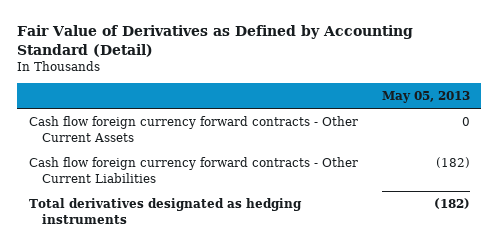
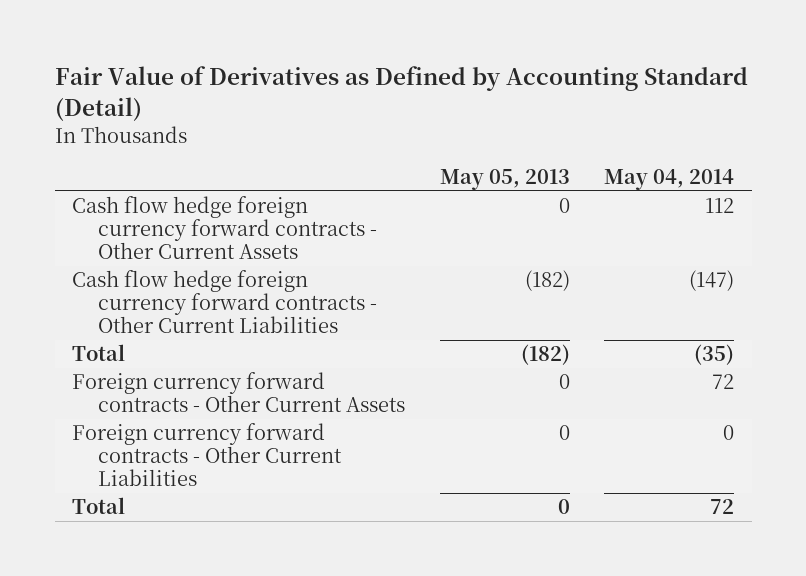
- | May 05, 2013
+ | May 05, 2013 | May 04, 2014
- Cash flow foreign currency forward contracts - Other Current Assets | 0
- Cash flow foreign currency forward contracts - Other Current Liabilities | (182)
- Total derivatives designated as hedging instruments | (182)
+ Cash flow hedge foreign currency forward contracts - Other Current Assets | 0 | 112
+ Cash flow hedge foreign currency forward contracts - Other Current Liabilities | (182) | (147)
+ Total | (182) | (35)
+ Foreign currency forward contracts - Other Current Assets | 0 | 72
+ Foreign currency forward contracts - Other Current Liabilities | 0 | 0
+ Total | 0 | 72

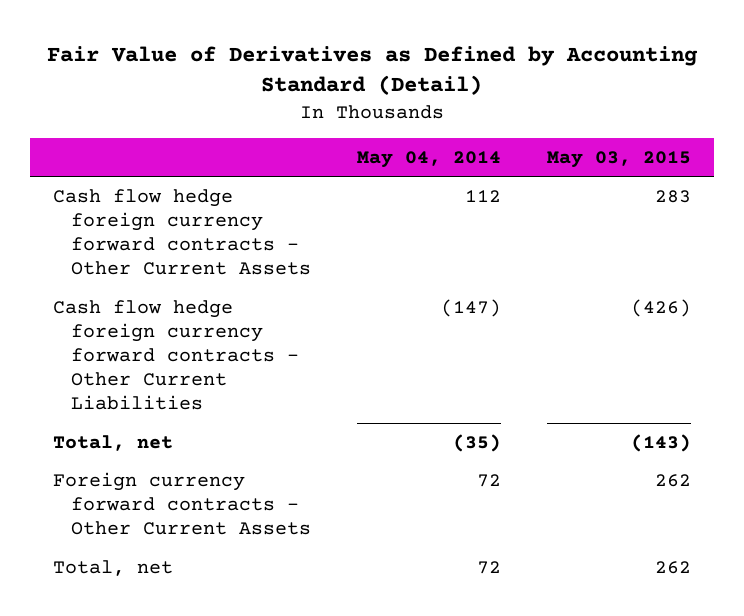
- | May 05, 2013 | May 04, 2014
+ | May 04, 2014 | May 03, 2015
- Total | (182) | (35)
+ Total, net | (35) | (143)
- Foreign currency forward contracts - Other Current Liabilities | 0 | 0
- Total | 0 | 72
+ Total, net | 72 | 262

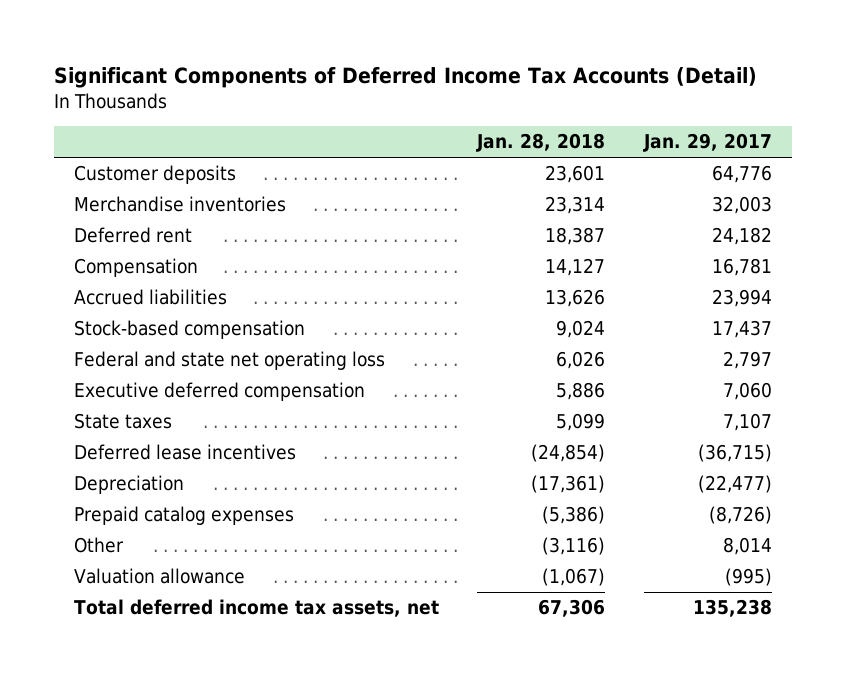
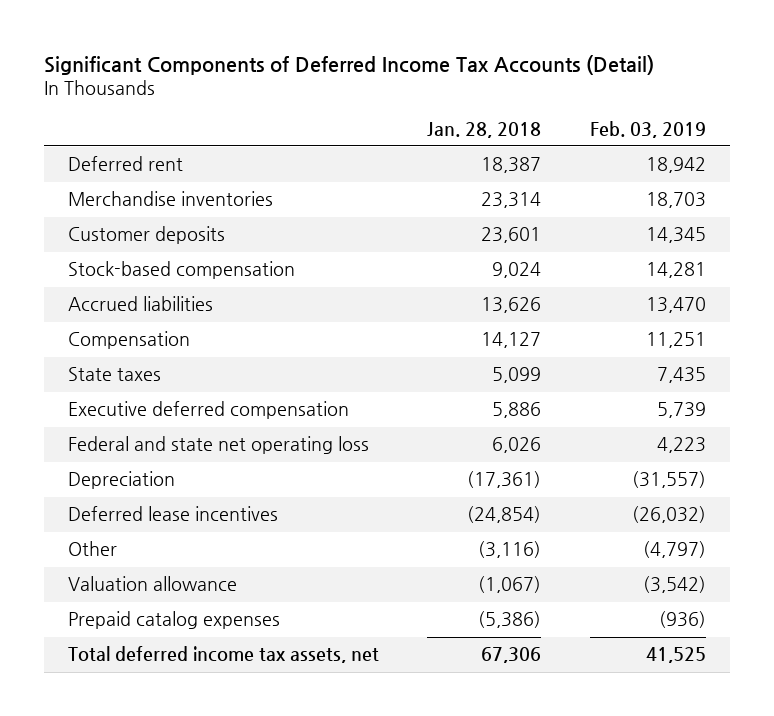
- | Jan. 28, 2018 | Jan. 29, 2017
+ | Jan. 28, 2018 | Feb. 03, 2019
moved down: Merchandise inventories | 23,314 | 18,703
moved down: Customer deposits | 23,601 | 14,345
moved down: Accrued liabilities | 13,626 | 13,470
moved down: Compensation | 14,127 | 11,251
moved down: Executive deferred compensation | 5,886 | 5,739
moved down: Federal and state net operating loss | 6,026 | 4,223
moved down: Deferred lease incentives | (24,854) | (26,032)
moved down: Prepaid catalog expenses | (5,386) | (936)

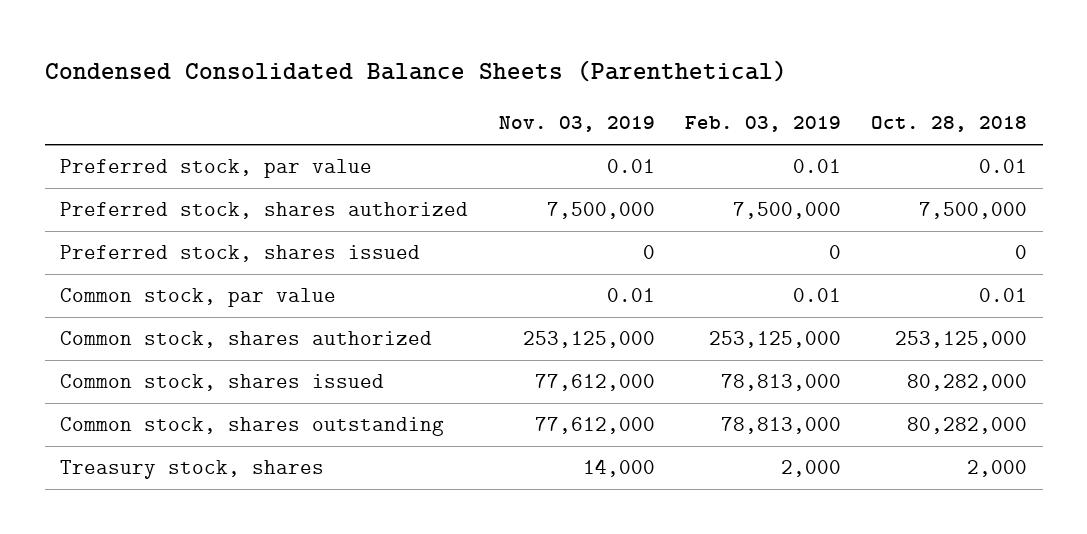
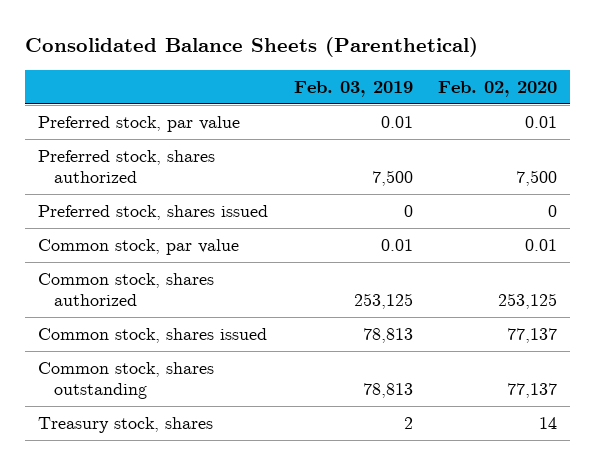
- Condensed Consolidated Balance Sheets (Parenthetical)
+ Consolidated Balance Sheets (Parenthetical)
- | Nov. 03, 2019 | Feb. 03, 2019 | Oct. 28, 2018
+ | Feb. 03, 2019 | Feb. 02, 2020
- Preferred stock, shares authorized | 7,500,000 | 7,500,000 | 7,500,000
+ Preferred stock, shares authorized | 7,500 | 7,500
- Common stock, shares authorized | 253,125,000 | 253,125,000 | 253,125,000
- Common stock, shares issued | 77,612,000 | 78,813,000 | 80,282,000
- Common stock, shares outstanding | 77,612,000 | 78,813,000 | 80,282,000
- Treasury stock, shares | 14,000 | 2,000 | 2,000
+ Common stock, shares authorized | 253,125 | 253,125
+ Common stock, shares issued | 78,813 | 77,137
+ Common stock, shares outstanding | 78,813 | 77,137
+ Treasury stock, shares | 2 | 14

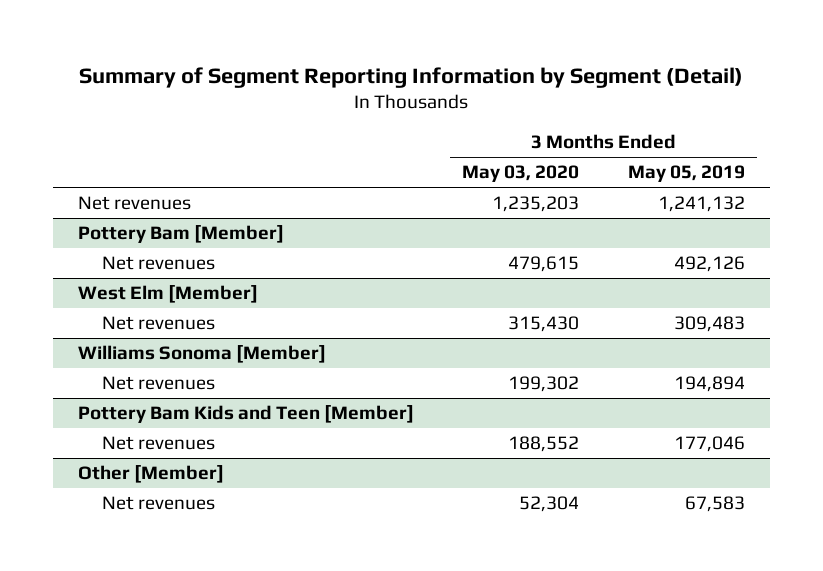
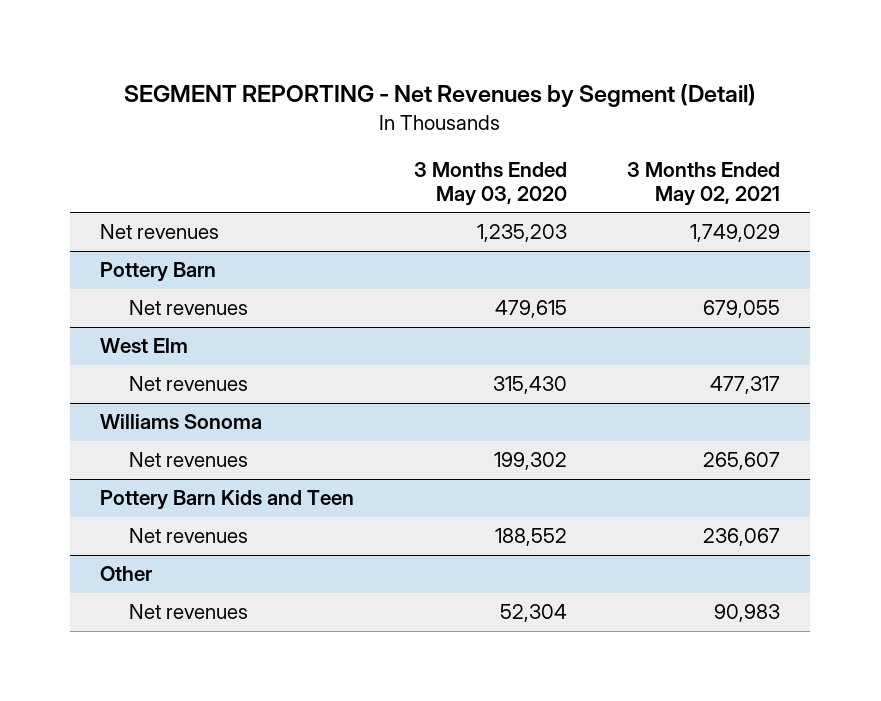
- Summary of Segment Reporting Information by Segment (Detail)
+ SEGMENT REPORTING - Net Revenues by Segment (Detail)
- | 3 Months Ended May 03, 2020 | 3 Months Ended May 05, 2019
+ | 3 Months Ended May 03, 2020 | 3 Months Ended May 02, 2021
- Pottery Bam [Member]
+ Pottery Barn
- West Elm [Member]
+ West Elm
- Williams Sonoma [Member]
+ Williams Sonoma
- Pottery Bam Kids and Teen [Member]
+ Pottery Barn Kids and Teen
- Other [Member]
+ Other

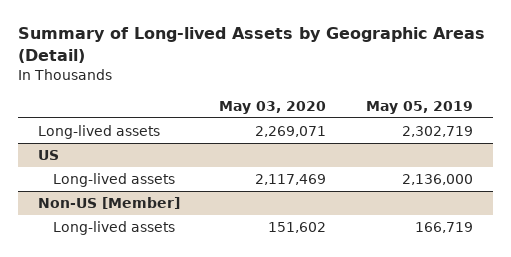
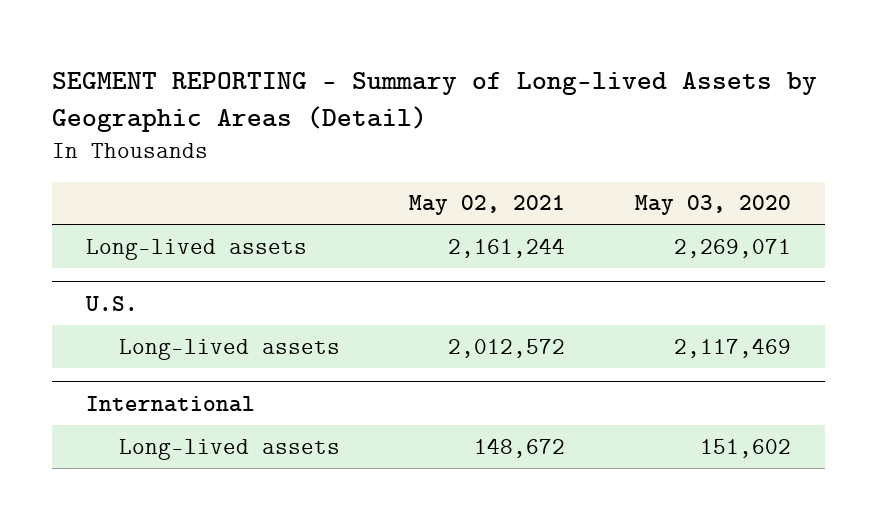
- Summary of Long-lived Assets by Geographic Areas (Detail)
+ SEGMENT REPORTING - Summary of Long-lived Assets by Geographic Areas (Detail)
- | May 03, 2020 | May 05, 2019
+ | May 02, 2021 | May 03, 2020
- US
+ U.S.
- Non-US [Member]
+ International

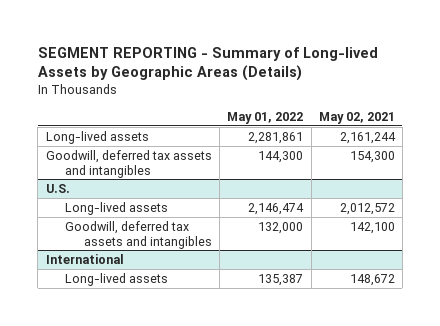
- SEGMENT REPORTING - Summary of Long-lived Assets by Geographic Areas (Detail)
+ SEGMENT REPORTING - Summary of Long-lived Assets by Geographic Areas (Details)
- | May 02, 2021 | May 03, 2020
+ | May 01, 2022 | May 02, 2021
+ Goodwill, deferred tax assets and intangibles | 144,300 | 154,300
@ U.S.
+ Goodwill, deferred tax assets and intangibles | 132,000 | 142,100

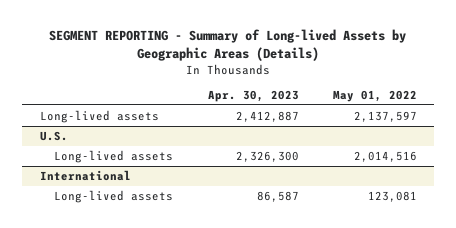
- | May 01, 2022 | May 02, 2021
+ | Apr. 30, 2023 | May 01, 2022
- Long-lived assets | 2,281,861 | 2,161,244
- Goodwill, deferred tax assets and intangibles | 144,300 | 154,300
+ Long-lived assets | 2,412,887 | 2,137,597
@ U.S.
- Long-lived assets | 2,146,474 | 2,012,572
- Goodwill, deferred tax assets and intangibles | 132,000 | 142,100
+ Long-lived assets | 2,326,300 | 2,014,516
@ International
- Long-lived assets | 135,387 | 148,672
+ Long-lived assets | 86,587 | 123,081

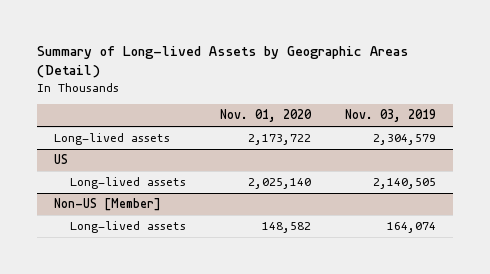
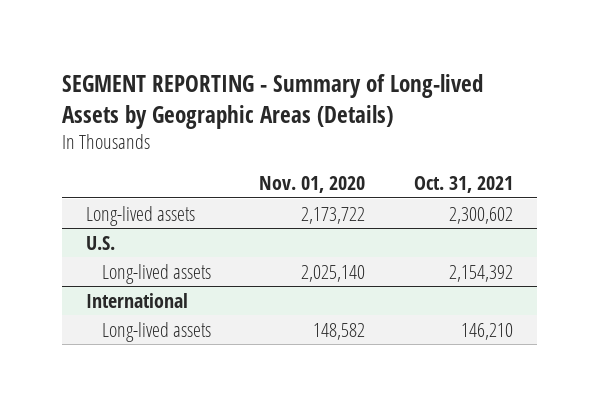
- Summary of Long-lived Assets by Geographic Areas (Detail)
+ SEGMENT REPORTING - Summary of Long-lived Assets by Geographic Areas (Details)
- | Nov. 01, 2020 | Nov. 03, 2019
+ | Nov. 01, 2020 | Oct. 31, 2021
- US
+ U.S.
- Non-US [Member]
+ International

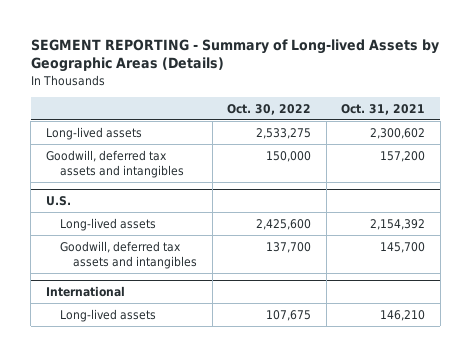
- | Nov. 01, 2020 | Oct. 31, 2021
+ | Oct. 30, 2022 | Oct. 31, 2021
+ Goodwill, deferred tax assets and intangibles | 150,000 | 157,200
@ U.S.
+ Goodwill, deferred tax assets and intangibles | 137,700 | 145,700

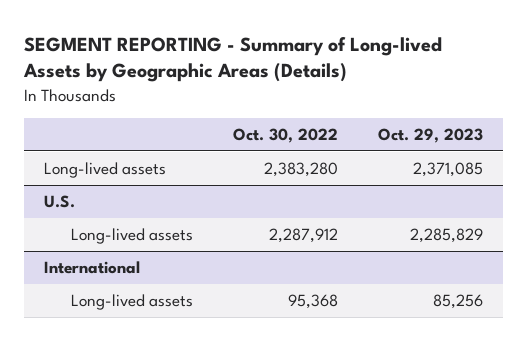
- | Oct. 30, 2022 | Oct. 31, 2021
+ | Oct. 30, 2022 | Oct. 29, 2023
- Long-lived assets | 2,533,275 | 2,300,602
- Goodwill, deferred tax assets and intangibles | 150,000 | 157,200
+ Long-lived assets | 2,383,280 | 2,371,085
@ U.S.
- Long-lived assets | 2,425,600 | 2,154,392
- Goodwill, deferred tax assets and intangibles | 137,700 | 145,700
+ Long-lived assets | 2,287,912 | 2,285,829
@ International
- Long-lived assets | 107,675 | 146,210
+ Long-lived assets | 95,368 | 85,256

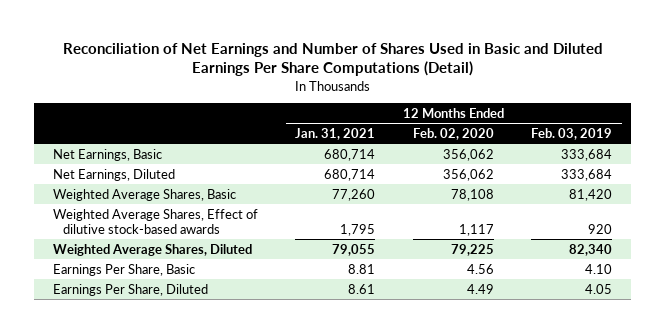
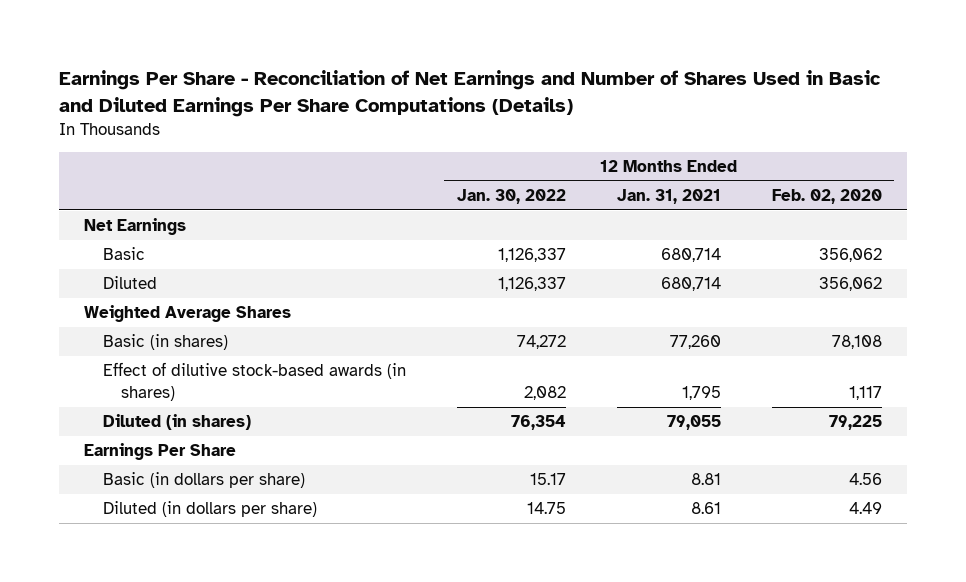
- Reconciliation of Net Earnings and Number of Shares Used in Basic and Diluted Earnings Per Share Computations (Detail)
+ Earnings Per Share - Reconciliation of Net Earnings and Number of Shares Used in Basic and Diluted Earnings Per Share Computations (Details)
- | 12 Months Ended Jan. 31, 2021 | 12 Months Ended Feb. 02, 2020 | 12 Months Ended Feb. 03, 2019
+ | 12 Months Ended Jan. 30, 2022 | 12 Months Ended Jan. 31, 2021 | 12 Months Ended Feb. 02, 2020
- Net Earnings, Basic | 680,714 | 356,062 | 333,684
- Net Earnings, Diluted | 680,714 | 356,062 | 333,684
- Weighted Average Shares, Basic | 77,260 | 78,108 | 81,420
- Weighted Average Shares, Effect of dilutive stock-based awards | 1,795 | 1,117 | 920
- Weighted Average Shares, Diluted | 79,055 | 79,225 | 82,340
- Earnings Per Share, Basic | 8.81 | 4.56 | 4.10
- Earnings Per Share, Diluted | 8.61 | 4.49 | 4.05
+ Net Earnings
+ Basic | 1,126,337 | 680,714 | 356,062
+ Diluted | 1,126,337 | 680,714 | 356,062
+ Weighted Average Shares
+ Basic (in shares) | 74,272 | 77,260 | 78,108
+ Effect of dilutive stock-based awards (in shares) | 2,082 | 1,795 | 1,117
+ Diluted (in shares) | 76,354 | 79,055 | 79,225
+ Earnings Per Share
+ Basic (in dollars per share) | 15.17 | 8.81 | 4.56
+ Diluted (in dollars per share) | 14.75 | 8.61 | 4.49

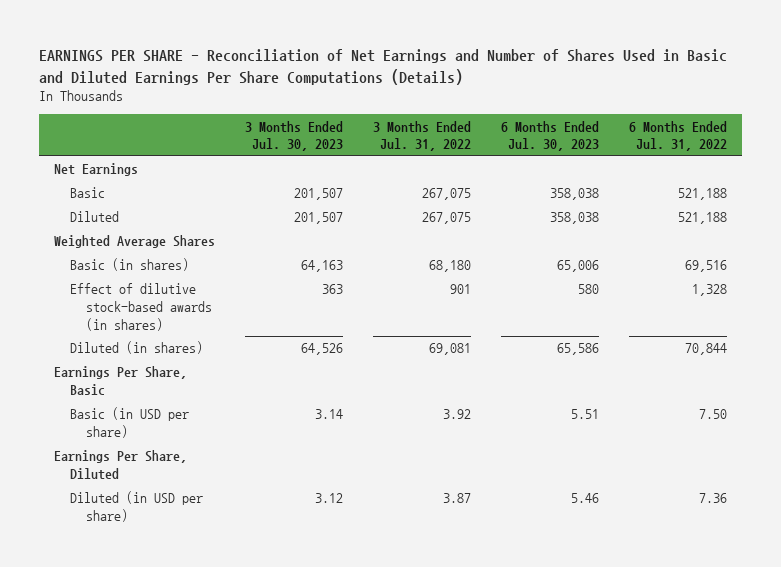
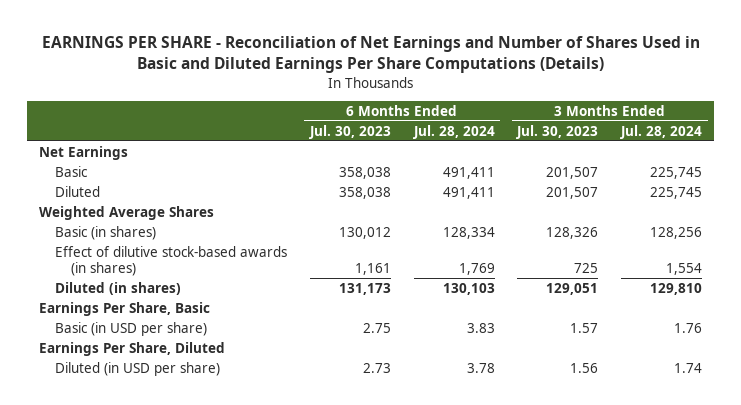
- | 3 Months Ended Jul. 30, 2023 | 3 Months Ended Jul. 31, 2022 | 6 Months Ended Jul. 30, 2023 | 6 Months Ended Jul. 31, 2022
+ | 6 Months Ended Jul. 30, 2023 | 6 Months Ended Jul. 28, 2024 | 3 Months Ended Jul. 30, 2023 | 3 Months Ended Jul. 28, 2024
- Basic (in shares) | 64,163 | 68,180 | 65,006 | 69,516
- Effect of dilutive stock-based awards (in shares) | 363 | 901 | 580 | 1,328
- Diluted (in shares) | 64,526 | 69,081 | 65,586 | 70,844
+ Basic (in shares) | 130,012 | 128,334 | 128,326 | 128,256
+ Effect of dilutive stock-based awards (in shares) | 1,161 | 1,769 | 725 | 1,554
+ Diluted (in shares) | 131,173 | 130,103 | 129,051 | 129,810
- Basic (in USD per share) | 3.14 | 3.92 | 5.51 | 7.50
+ Basic (in USD per share) | 2.75 | 3.83 | 1.57 | 1.76
- Diluted (in USD per share) | 3.12 | 3.87 | 5.46 | 7.36
+ Diluted (in USD per share) | 2.73 | 3.78 | 1.56 | 1.74

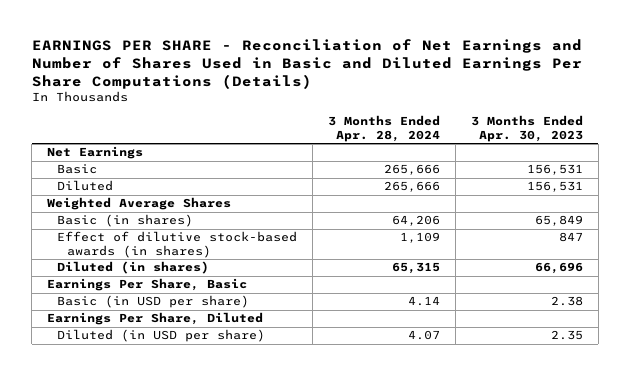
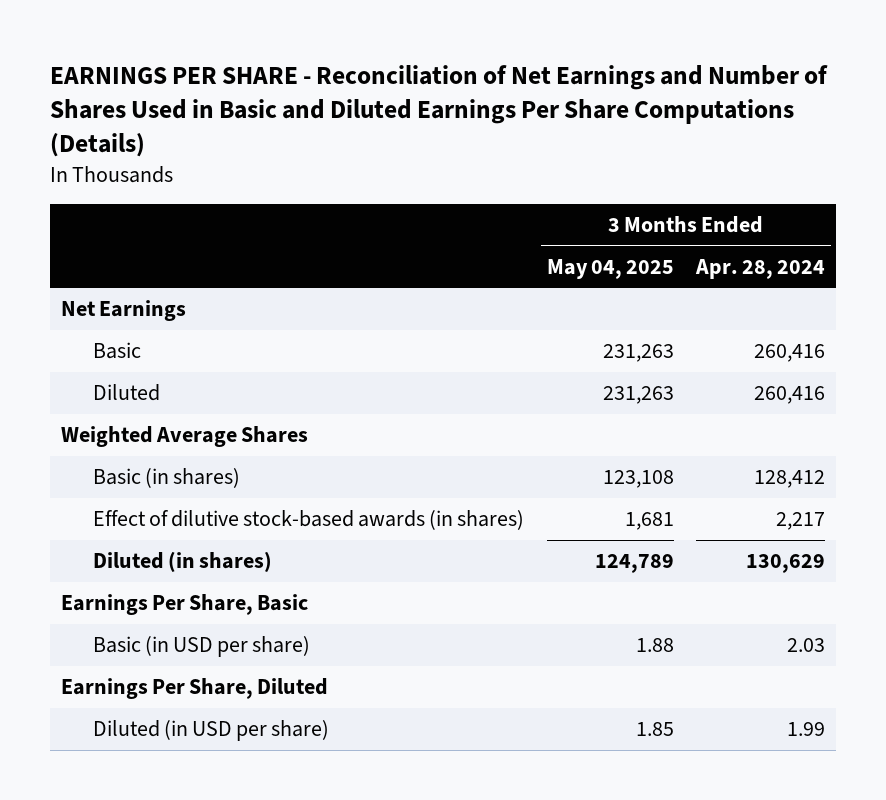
- | 3 Months Ended Apr. 28, 2024 | 3 Months Ended Apr. 30, 2023
+ | 3 Months Ended May 04, 2025 | 3 Months Ended Apr. 28, 2024
- Basic | 265,666 | 156,531
- Diluted | 265,666 | 156,531
+ Basic | 231,263 | 260,416
+ Diluted | 231,263 | 260,416
- Basic (in shares) | 64,206 | 65,849
- Effect of dilutive stock-based awards (in shares) | 1,109 | 847
- Diluted (in shares) | 65,315 | 66,696
+ Basic (in shares) | 123,108 | 128,412
+ Effect of dilutive stock-based awards (in shares) | 1,681 | 2,217
+ Diluted (in shares) | 124,789 | 130,629
- Basic (in USD per share) | 4.14 | 2.38
+ Basic (in USD per share) | 1.88 | 2.03
- Diluted (in USD per share) | 4.07 | 2.35
+ Diluted (in USD per share) | 1.85 | 1.99

